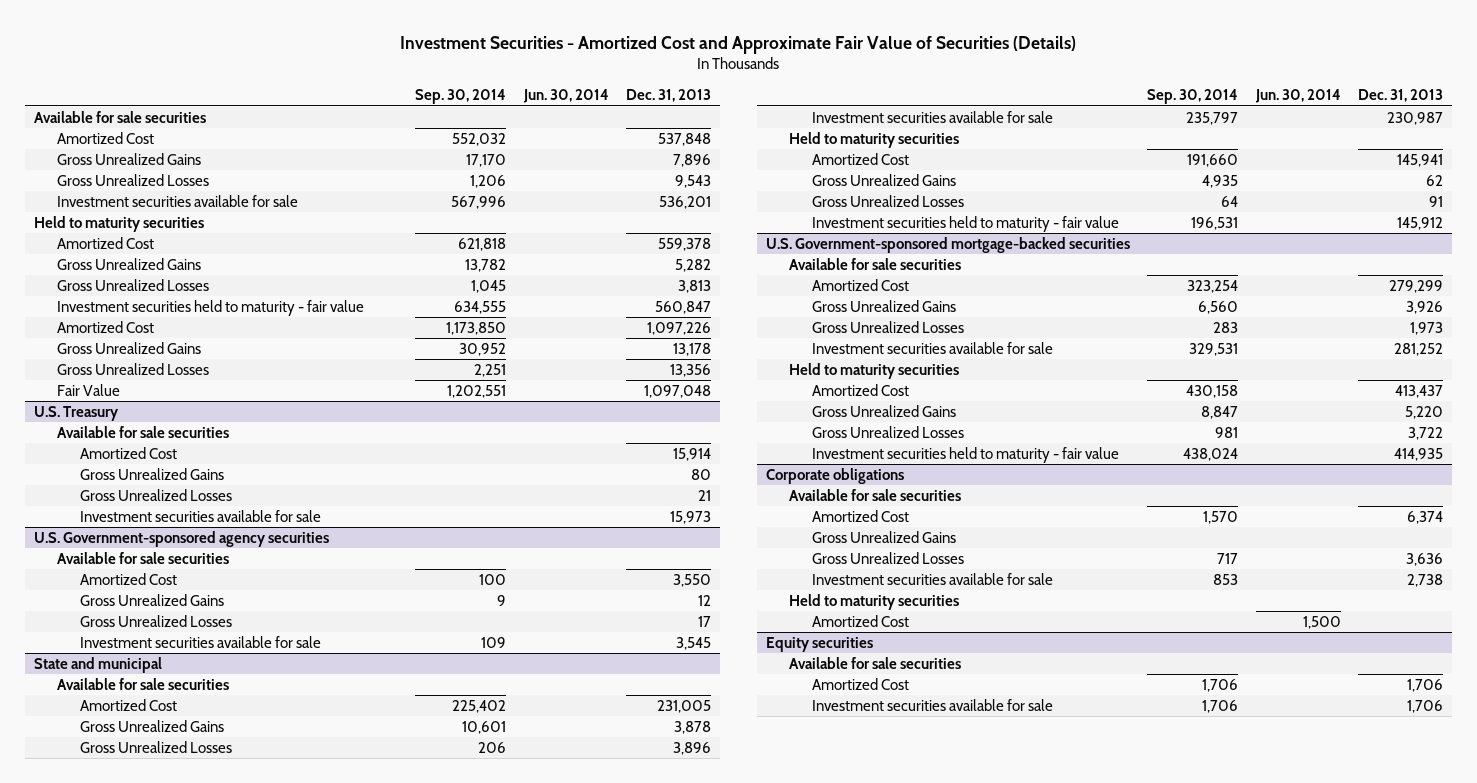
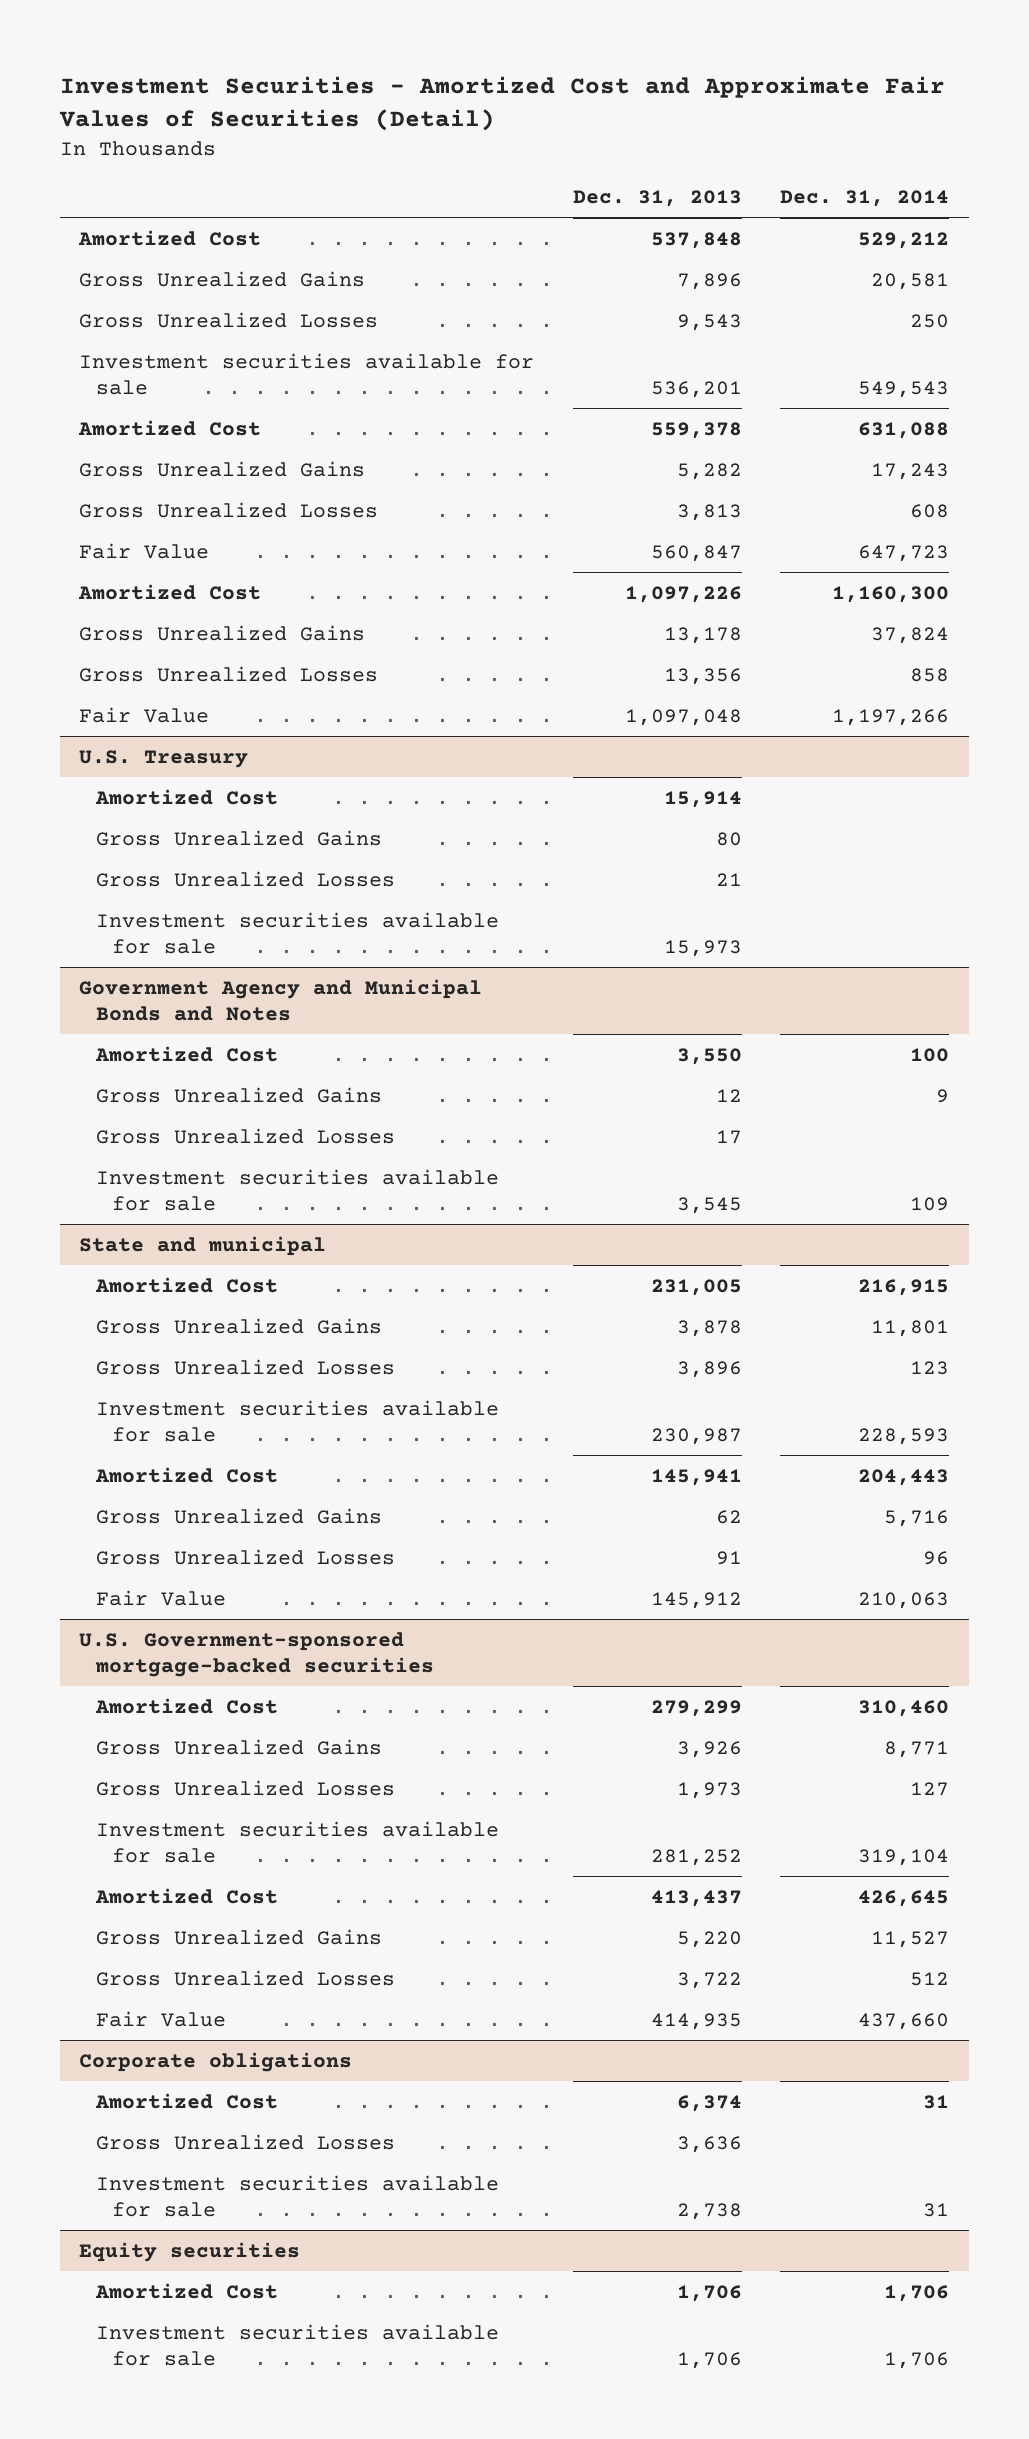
- Investment Securities - Amortized Cost and Approximate Fair Value of Securities (Details)
+ Investment Securities - Amortized Cost and Approximate Fair Values of Securities (Detail)
- | Sep. 30, 2014 | Jun. 30, 2014 | Dec. 31, 2013
+ | Dec. 31, 2013 | Dec. 31, 2014
- Available for sale securities
- Held to maturity securities
- Investment securities held to maturity - fair value | 634,555 | | 560,847
+ Fair Value | 560,847 | 647,723
@ U.S. Treasury
- Available for sale securities
- U.S. Government-sponsored agency securities
- Available for sale securities
+ Government Agency and Municipal Bonds and Notes
@ State and municipal
- Available for sale securities
- Held to maturity securities
- Investment securities held to maturity - fair value | 196,531 | | 145,912
+ Fair Value | 145,912 | 210,063
@ U.S. Government-sponsored mortgage-backed securities
- Available for sale securities
- Held to maturity securities
- Investment securities held to maturity - fair value | 438,024 | | 414,935
+ Fair Value | 414,935 | 437,660
@ Corporate obligations
- Available for sale securities
- Gross Unrealized Gains
- Held to maturity securities
- Amortized Cost | | 1,500 |
@ Equity securities
- Available for sale securities

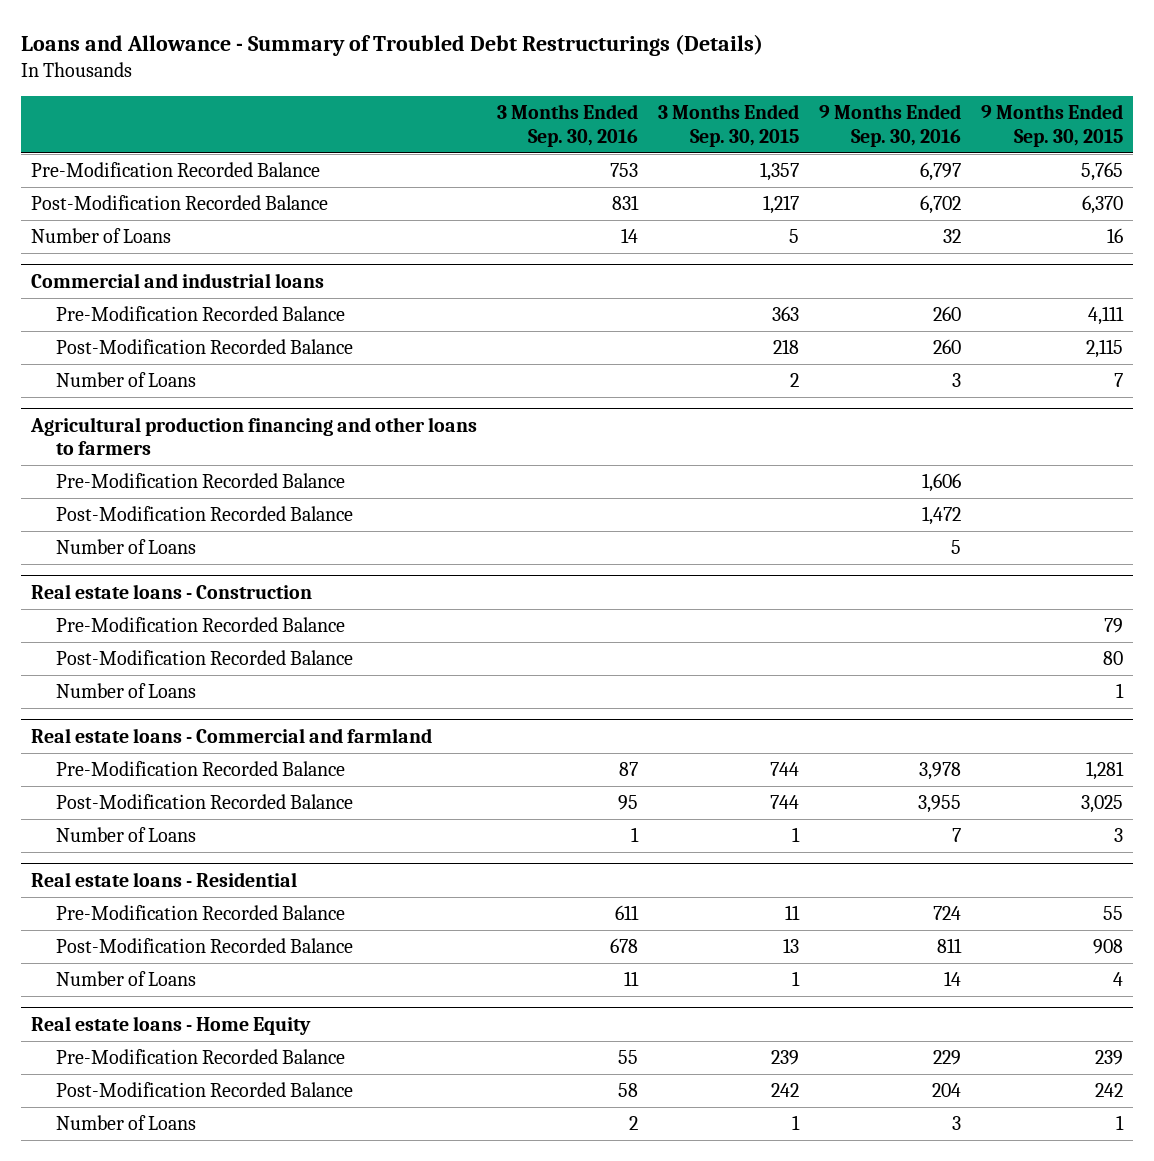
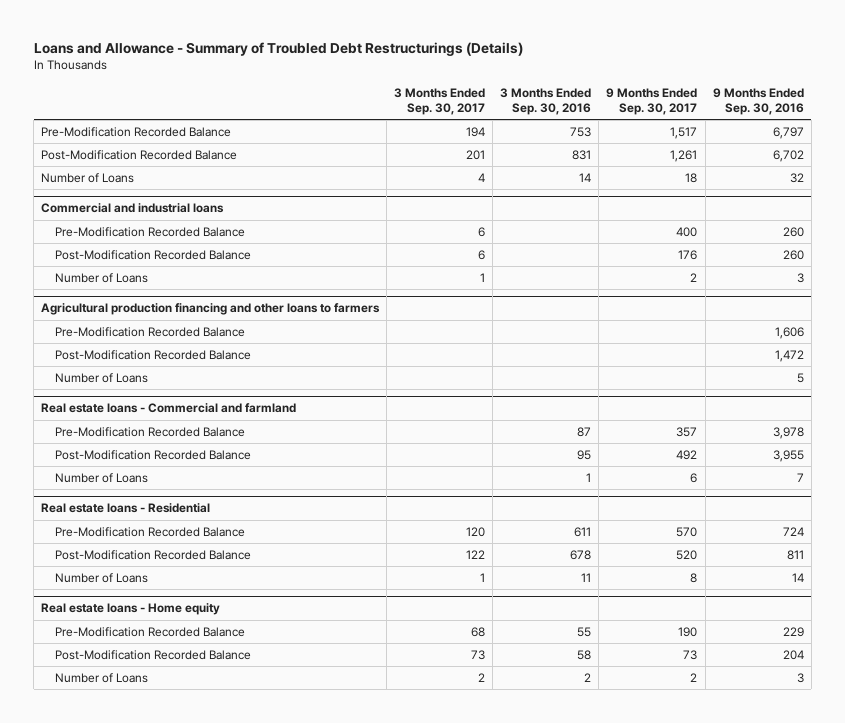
- | 3 Months Ended Sep. 30, 2016 | 3 Months Ended Sep. 30, 2015 | 9 Months Ended Sep. 30, 2016 | 9 Months Ended Sep. 30, 2015
+ | 3 Months Ended Sep. 30, 2017 | 3 Months Ended Sep. 30, 2016 | 9 Months Ended Sep. 30, 2017 | 9 Months Ended Sep. 30, 2016
- Real estate loans - Construction
- Pre-Modification Recorded Balance | | | | 79
- Post-Modification Recorded Balance | | | | 80
- Number of Loans | | | | 1
- Real estate loans - Home Equity
+ Real estate loans - Home equity

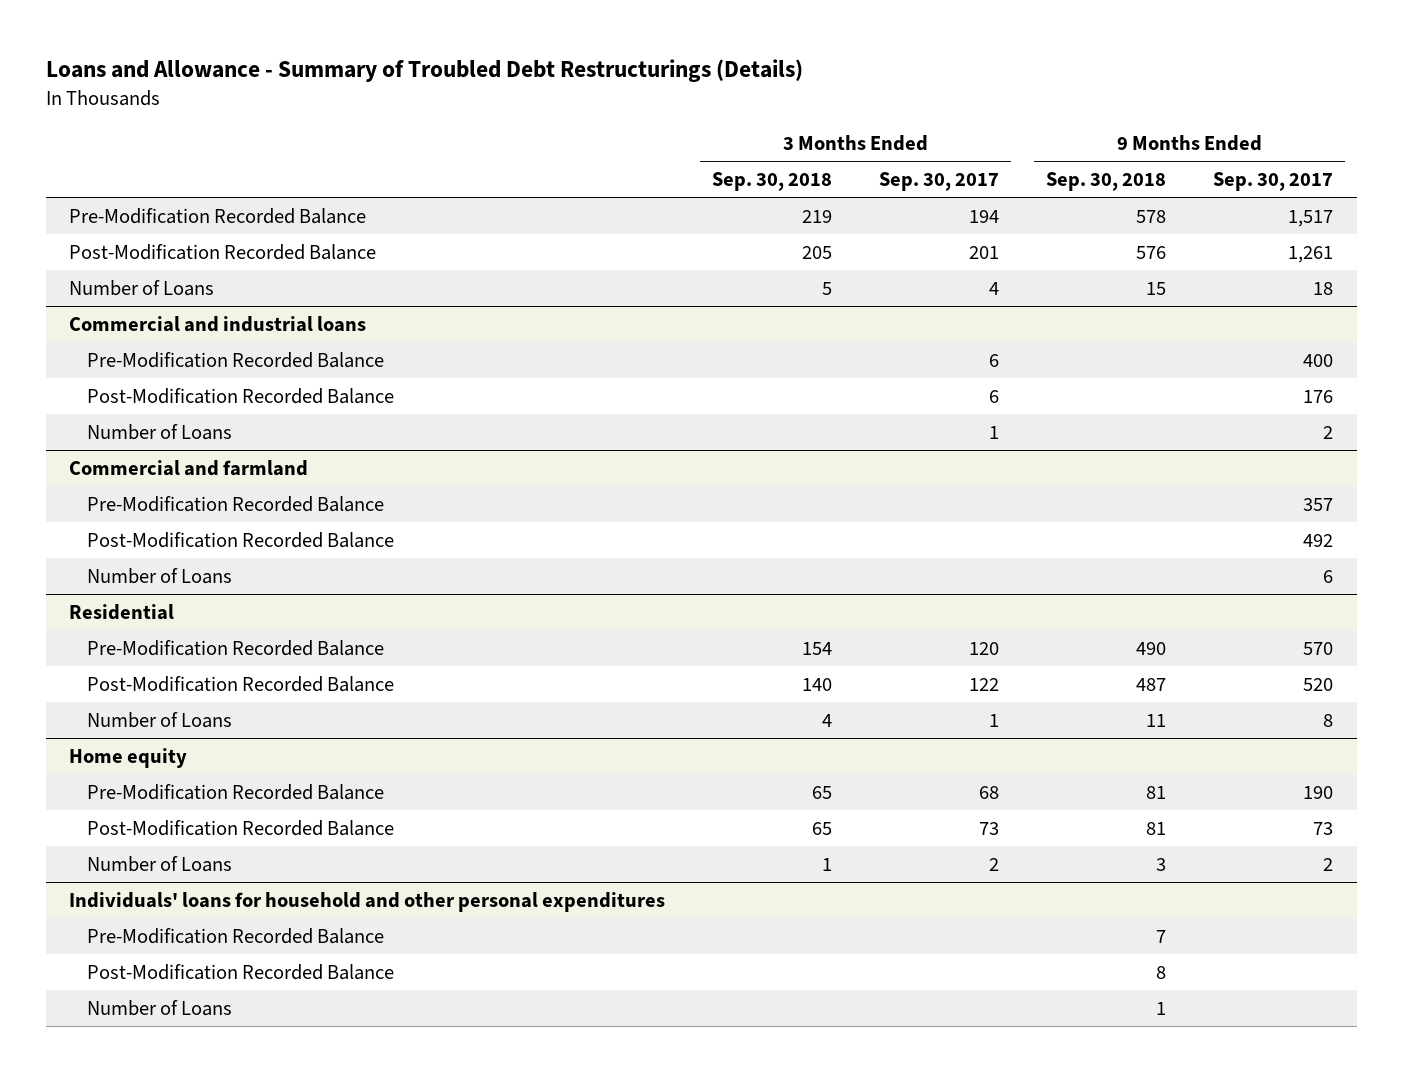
- | 3 Months Ended Sep. 30, 2017 | 3 Months Ended Sep. 30, 2016 | 9 Months Ended Sep. 30, 2017 | 9 Months Ended Sep. 30, 2016
+ | 3 Months Ended Sep. 30, 2018 | 3 Months Ended Sep. 30, 2017 | 9 Months Ended Sep. 30, 2018 | 9 Months Ended Sep. 30, 2017
- Agricultural production financing and other loans to farmers
- Pre-Modification Recorded Balance | | | | 1,606
- Post-Modification Recorded Balance | | | | 1,472
- Number of Loans | | | | 5
- Real estate loans - Commercial and farmland
+ Commercial and farmland
- Real estate loans - Residential
+ Residential
- Real estate loans - Home equity
+ Home equity
+ Individuals' loans for household and other personal expenditures
+ Pre-Modification Recorded Balance | | | 7 |
+ Post-Modification Recorded Balance | | | 8 |
+ Number of Loans | | | 1 |

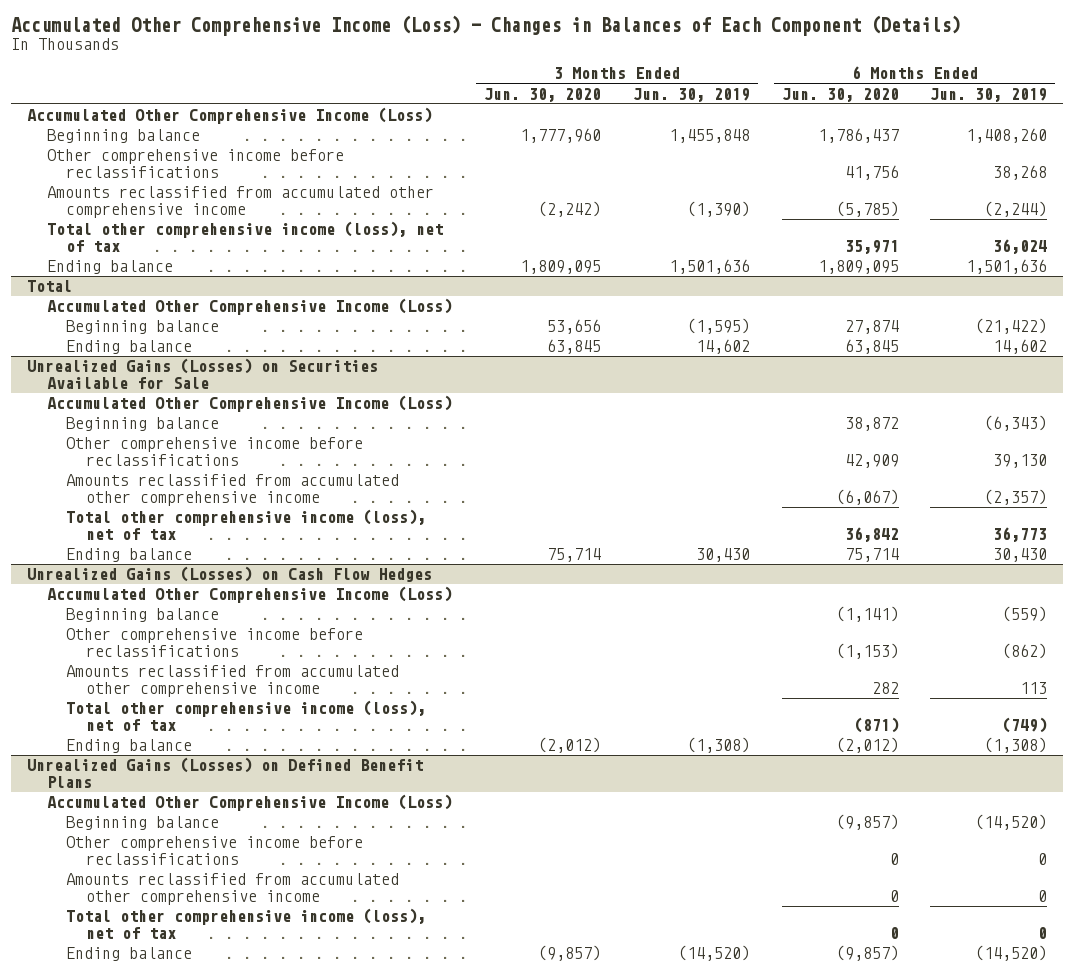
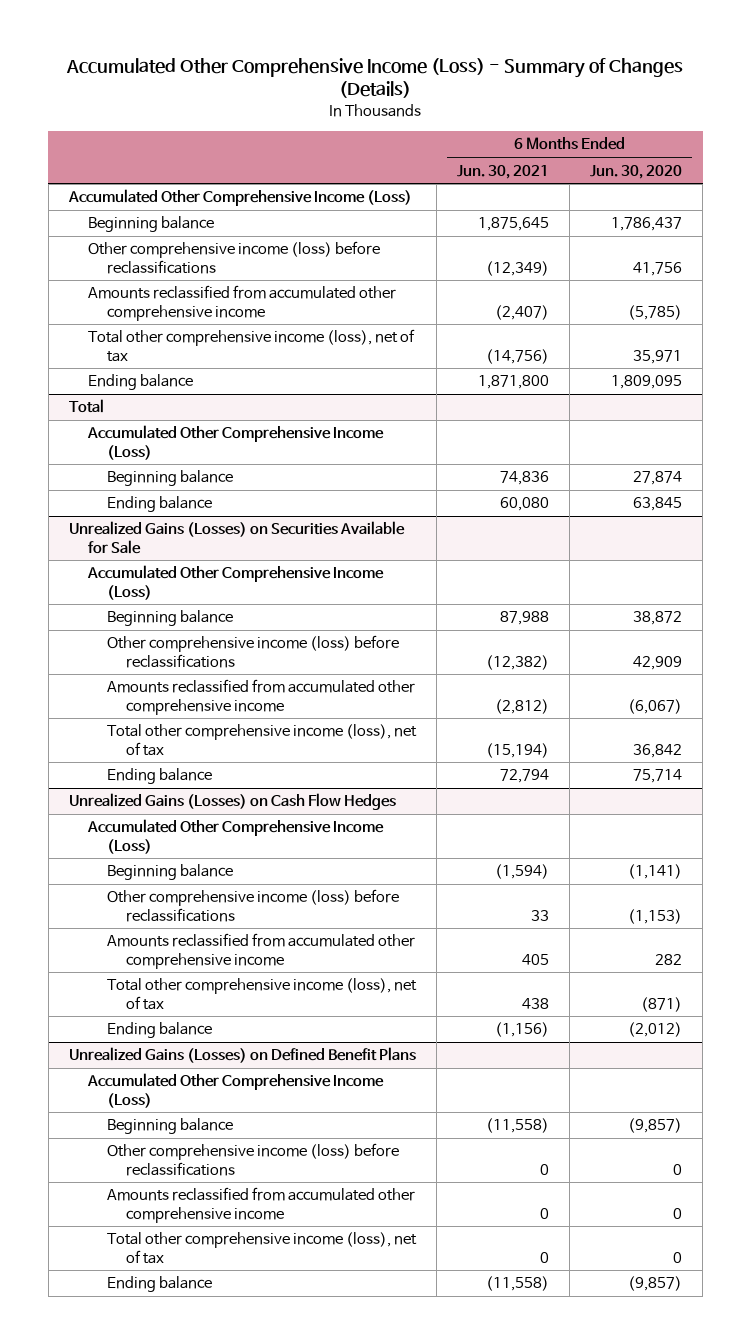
- Accumulated Other Comprehensive Income (Loss) - Changes in Balances of Each Component (Details)
+ Accumulated Other Comprehensive Income (Loss) - Summary of Changes (Details)
- | 3 Months Ended Jun. 30, 2020 | 3 Months Ended Jun. 30, 2019 | 6 Months Ended Jun. 30, 2020 | 6 Months Ended Jun. 30, 2019
+ | 6 Months Ended Jun. 30, 2021 | 6 Months Ended Jun. 30, 2020
- Other comprehensive income before reclassifications | | | 41,756 | 38,268
+ Other comprehensive income (loss) before reclassifications | (12,349) | 41,756
@ Unrealized Gains (Losses) on Securities Available for Sale
- Other comprehensive income before reclassifications | | | 42,909 | 39,130
+ Other comprehensive income (loss) before reclassifications | (12,382) | 42,909
@ Unrealized Gains (Losses) on Cash Flow Hedges
- Other comprehensive income before reclassifications | | | (1,153) | (862)
+ Other comprehensive income (loss) before reclassifications | 33 | (1,153)
@ Unrealized Gains (Losses) on Defined Benefit Plans
- Other comprehensive income before reclassifications | | | 0 | 0
+ Other comprehensive income (loss) before reclassifications | 0 | 0

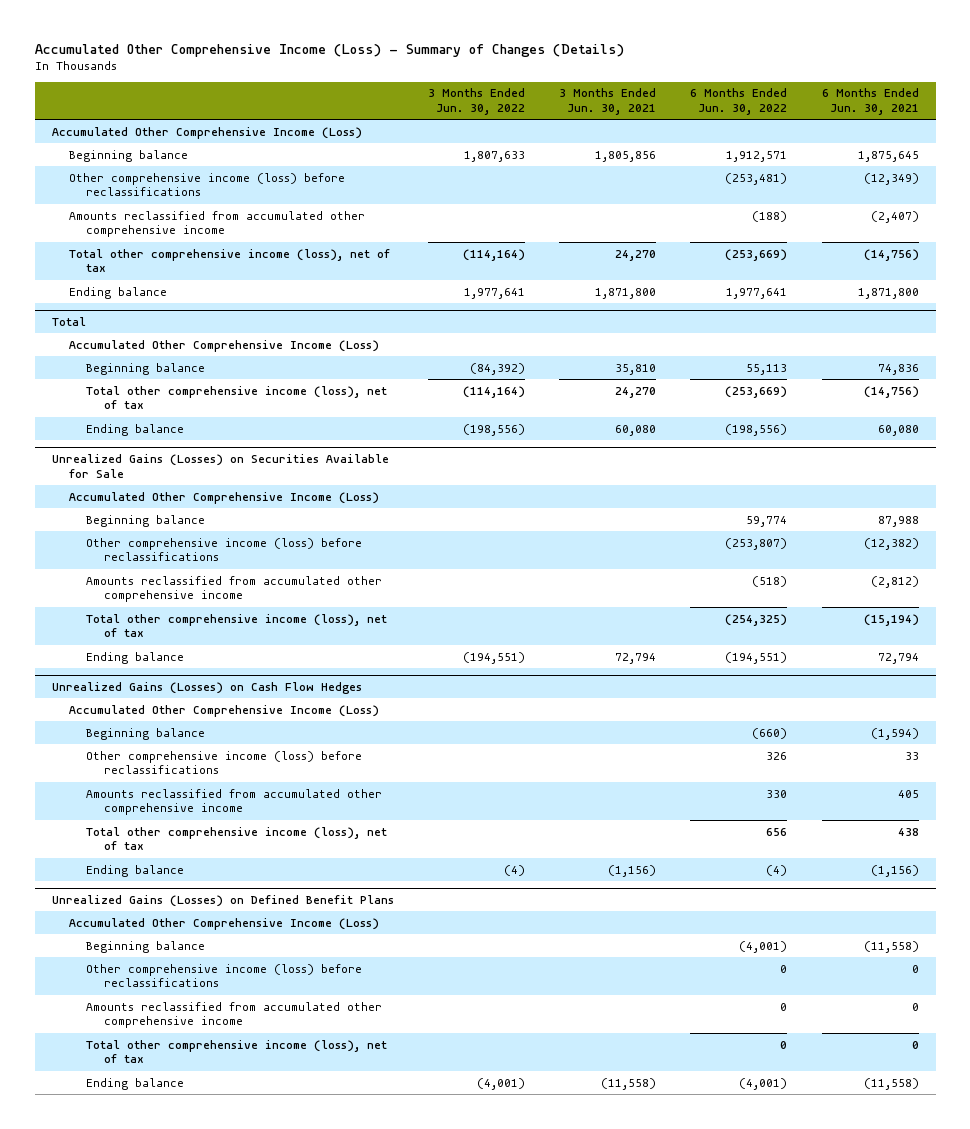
- | 6 Months Ended Jun. 30, 2021 | 6 Months Ended Jun. 30, 2020
+ | 3 Months Ended Jun. 30, 2022 | 3 Months Ended Jun. 30, 2021 | 6 Months Ended Jun. 30, 2022 | 6 Months Ended Jun. 30, 2021
@ Total
+ Total other comprehensive income (loss), net of tax | (114,164) | 24,270 | (253,669) | (14,756)

